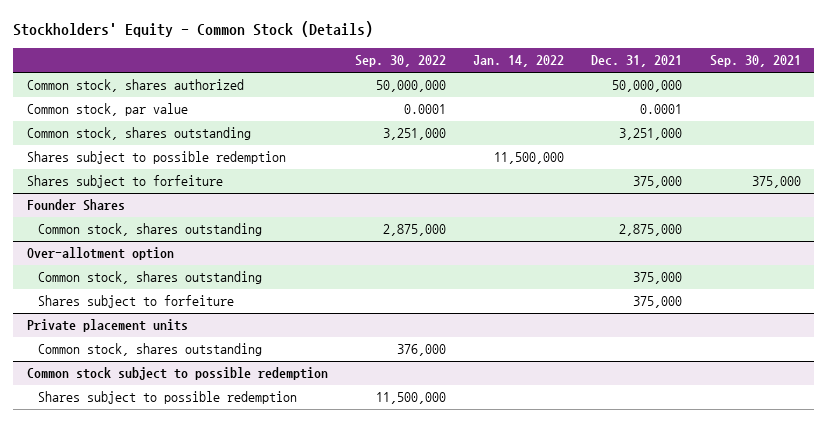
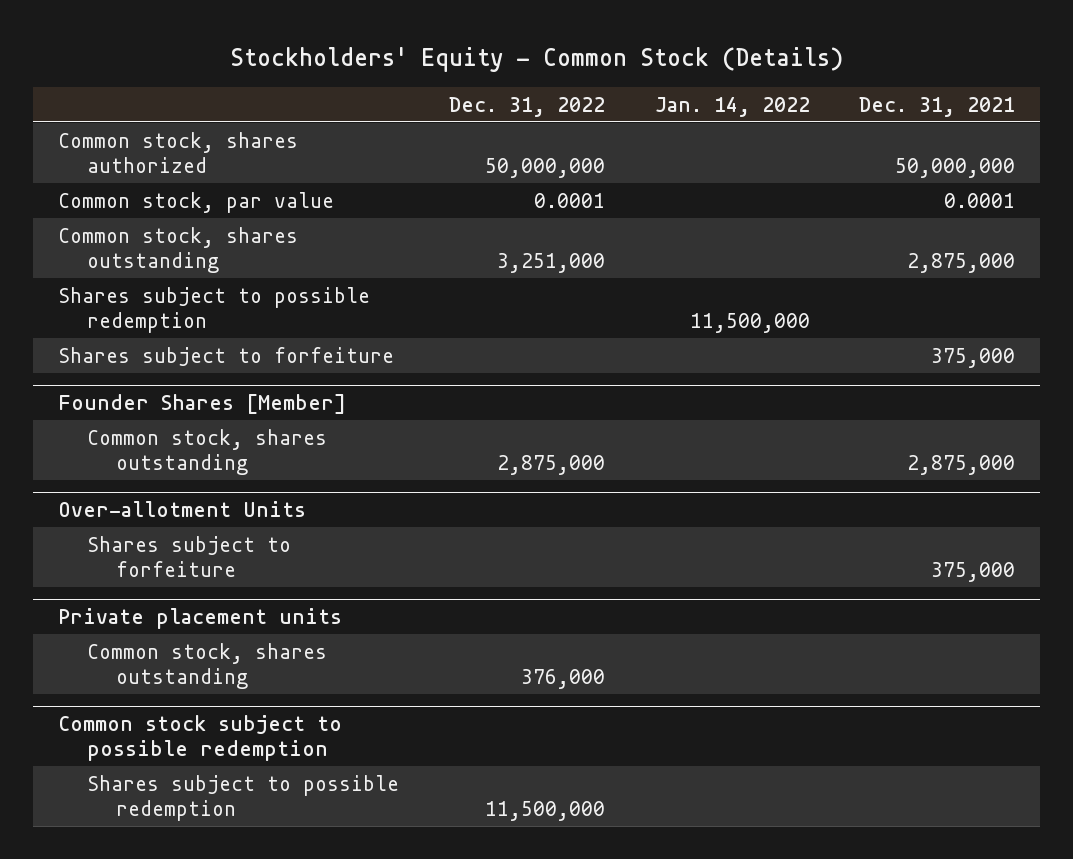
- | Sep. 30, 2022 | Jan. 14, 2022 | Dec. 31, 2021 | Sep. 30, 2021
+ | Dec. 31, 2022 | Jan. 14, 2022 | Dec. 31, 2021
- Common stock, shares outstanding | 3,251,000 | | 3,251,000 |
+ Common stock, shares outstanding | 3,251,000 | | 2,875,000
- Founder Shares
+ Founder Shares [Member]
- Over-allotment option
- Common stock, shares outstanding | | | 375,000 |
+ Over-allotment Units

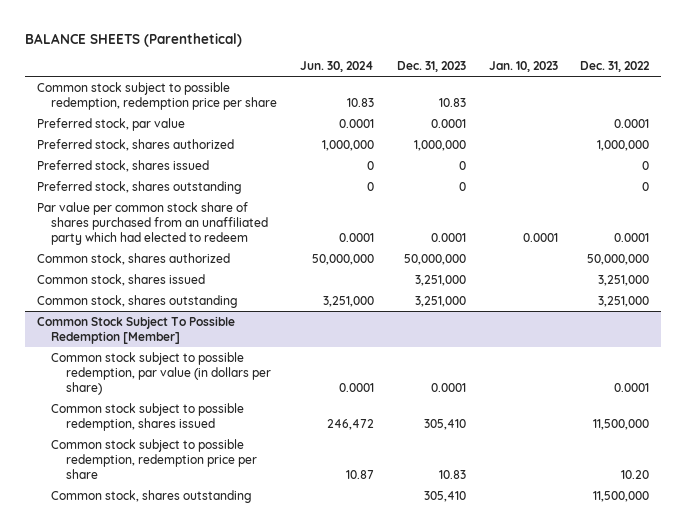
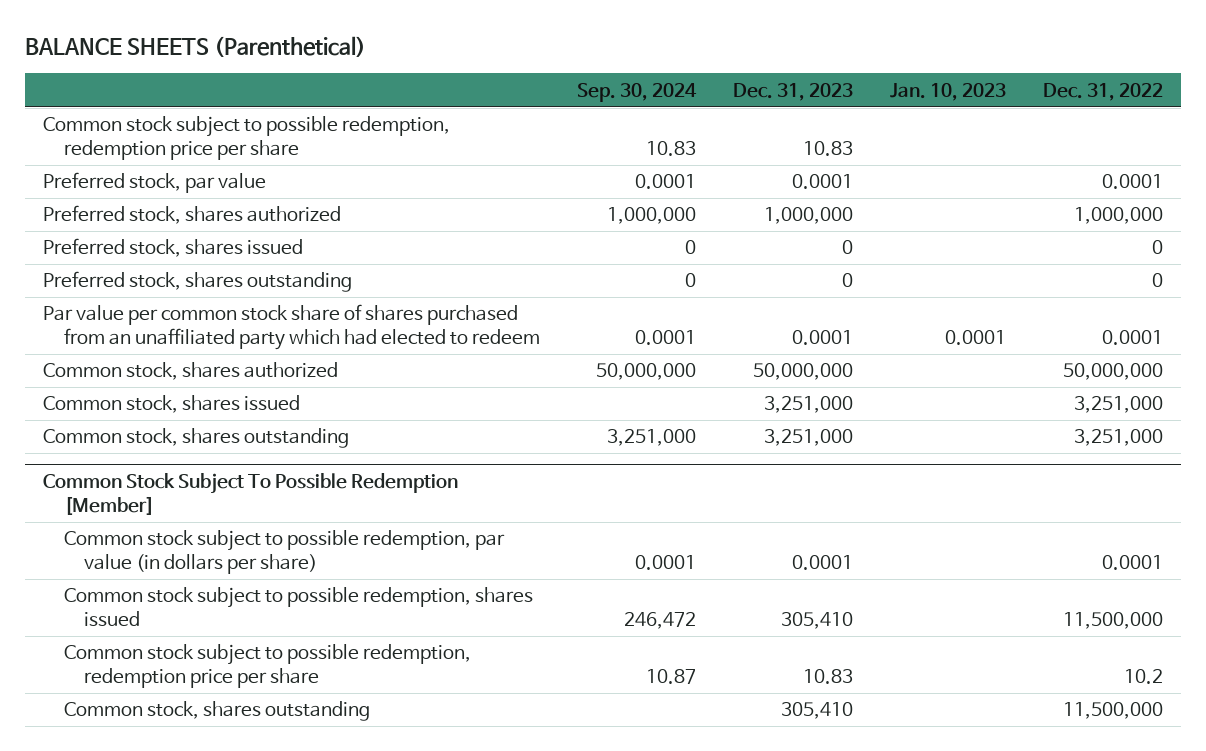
- | Jun. 30, 2024 | Dec. 31, 2023 | Jan. 10, 2023 | Dec. 31, 2022
+ | Sep. 30, 2024 | Dec. 31, 2023 | Jan. 10, 2023 | Dec. 31, 2022
@ Common Stock Subject To Possible Redemption [Member]
- Common stock subject to possible redemption, redemption price per share | 10.87 | 10.83 | | 10.20
+ Common stock subject to possible redemption, redemption price per share | 10.87 | 10.83 | | 10.2

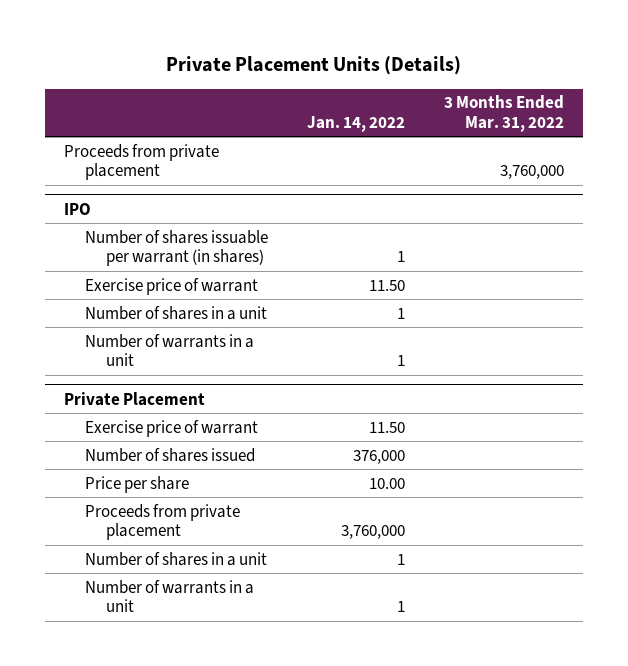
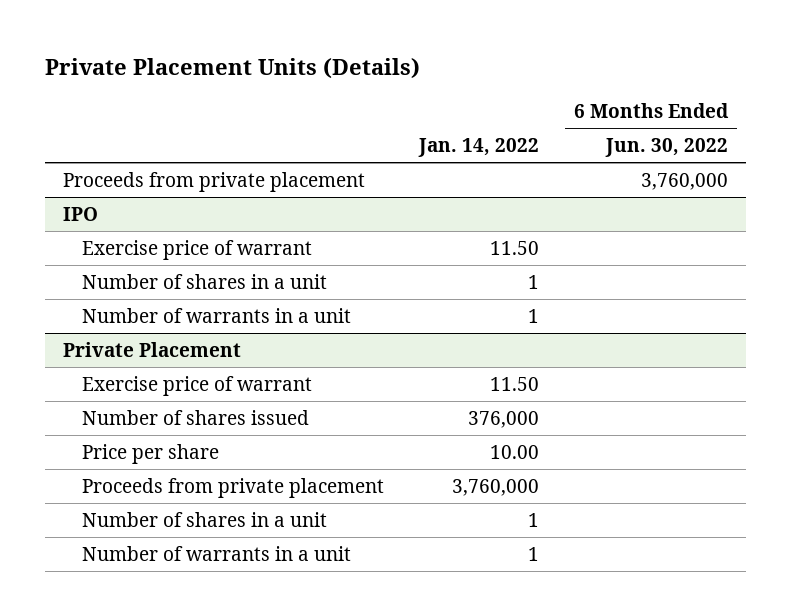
- | Jan. 14, 2022 | 3 Months Ended Mar. 31, 2022
+ | Jan. 14, 2022 | 6 Months Ended Jun. 30, 2022
@ IPO
- Number of shares issuable per warrant (in shares) | 1 |

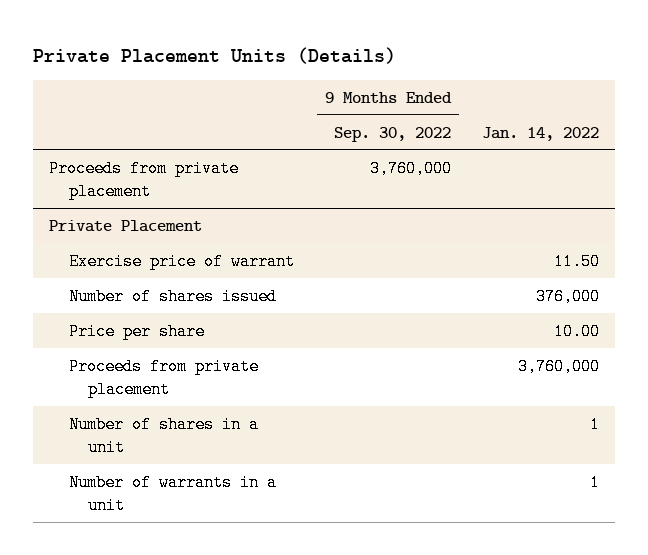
- | Jan. 14, 2022 | 6 Months Ended Jun. 30, 2022
+ | 9 Months Ended Sep. 30, 2022 | Jan. 14, 2022
- IPO
- Exercise price of warrant | 11.50 |
- Number of shares in a unit | 1 |
- Number of warrants in a unit | 1 |

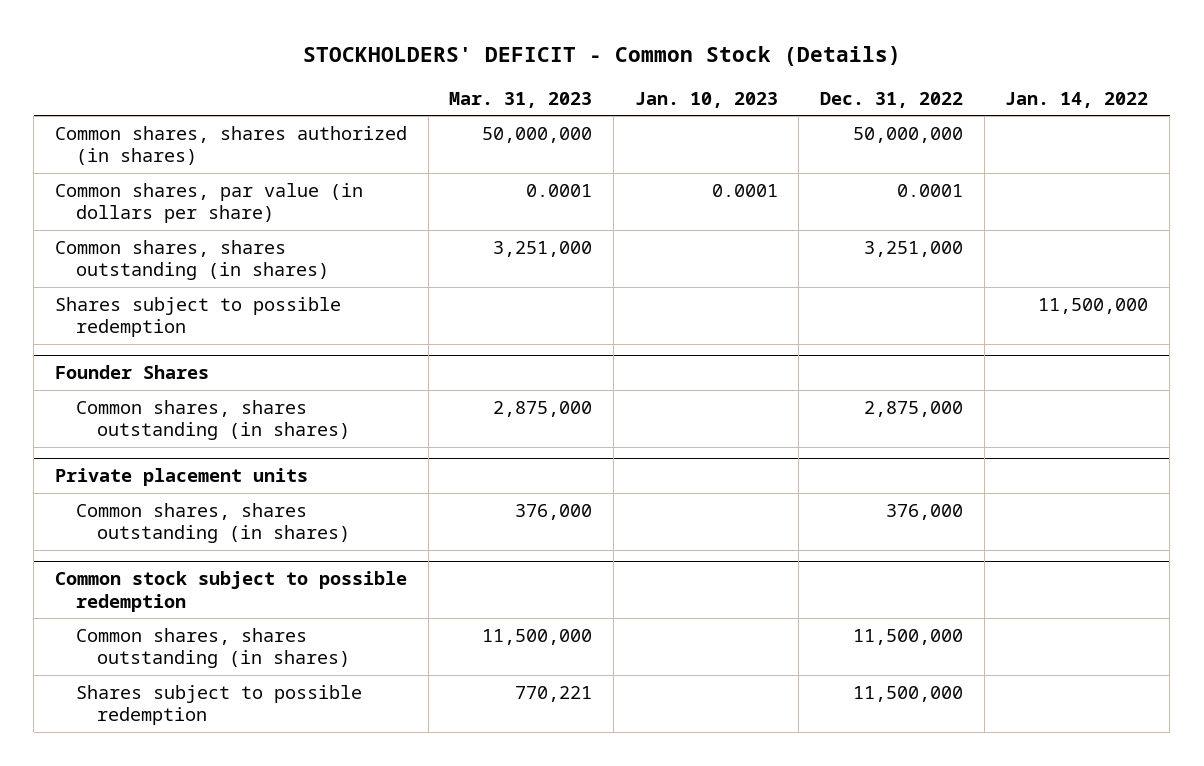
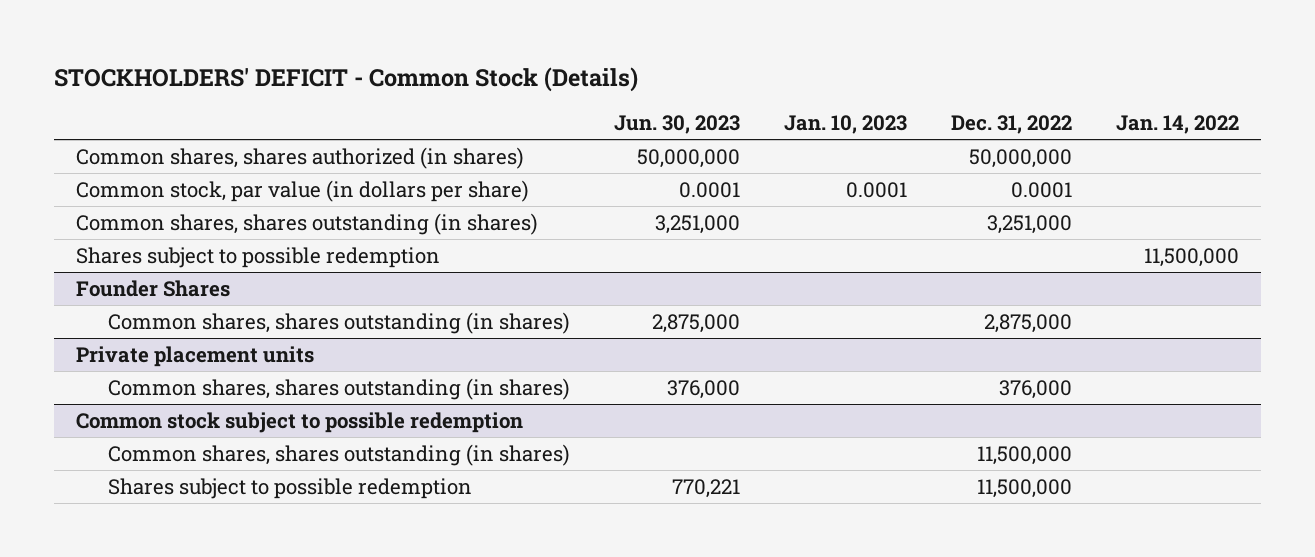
- | Mar. 31, 2023 | Jan. 10, 2023 | Dec. 31, 2022 | Jan. 14, 2022
+ | Jun. 30, 2023 | Jan. 10, 2023 | Dec. 31, 2022 | Jan. 14, 2022
- Common shares, par value (in dollars per share) | 0.0001 | 0.0001 | 0.0001 |
+ Common stock, par value (in dollars per share) | 0.0001 | 0.0001 | 0.0001 |

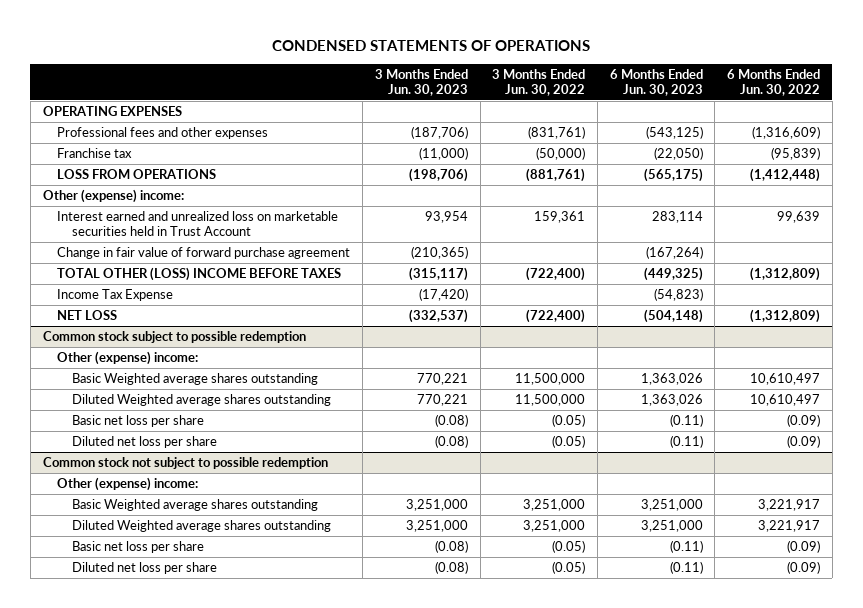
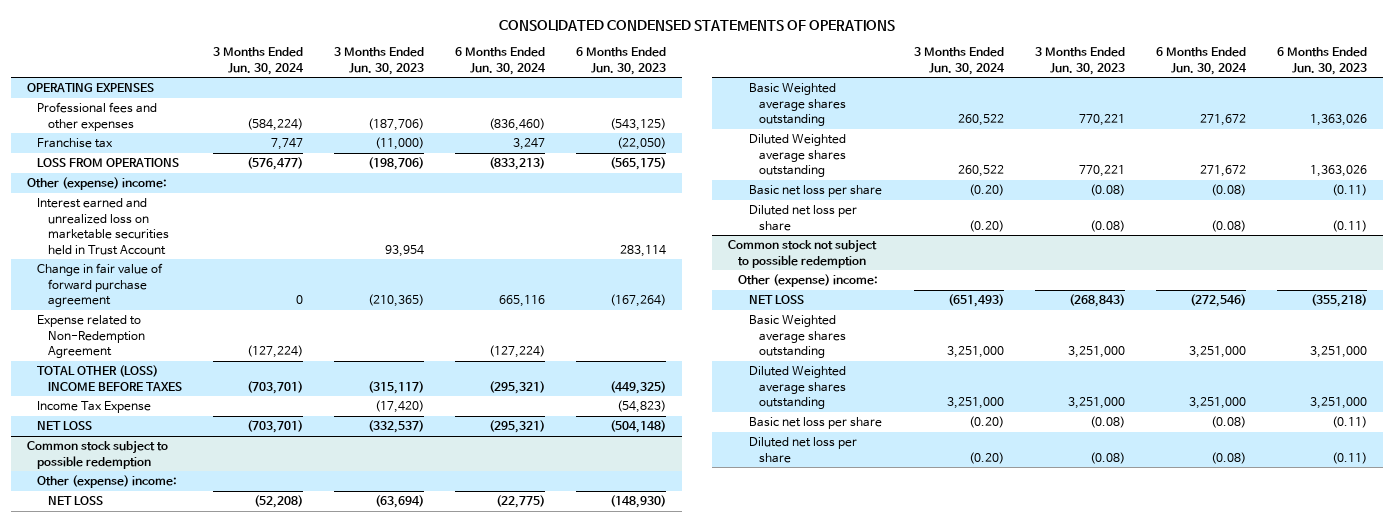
- CONDENSED STATEMENTS OF OPERATIONS
+ CONSOLIDATED CONDENSED STATEMENTS OF OPERATIONS
- | 3 Months Ended Jun. 30, 2023 | 3 Months Ended Jun. 30, 2022 | 6 Months Ended Jun. 30, 2023 | 6 Months Ended Jun. 30, 2022
+ | 3 Months Ended Jun. 30, 2024 | 3 Months Ended Jun. 30, 2023 | 6 Months Ended Jun. 30, 2024 | 6 Months Ended Jun. 30, 2023
+ Expense related to Non-Redemption Agreement | (127,224) | | (127,224) |
@ Common stock subject to possible redemption
+ NET LOSS | (52,208) | (63,694) | (22,775) | (148,930)
@ Common stock not subject to possible redemption
+ NET LOSS | (651,493) | (268,843) | (272,546) | (355,218)

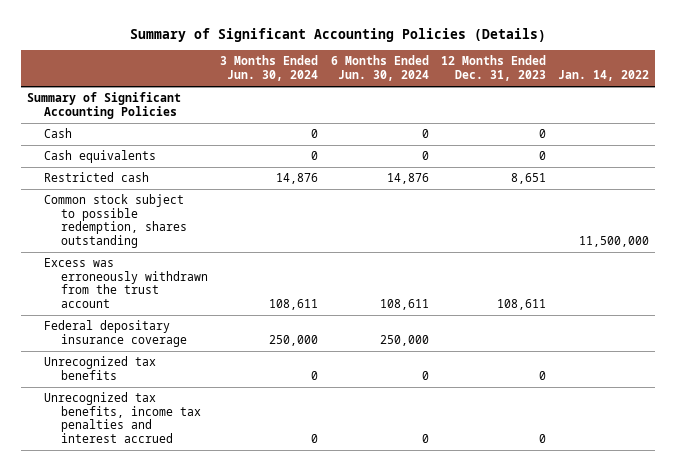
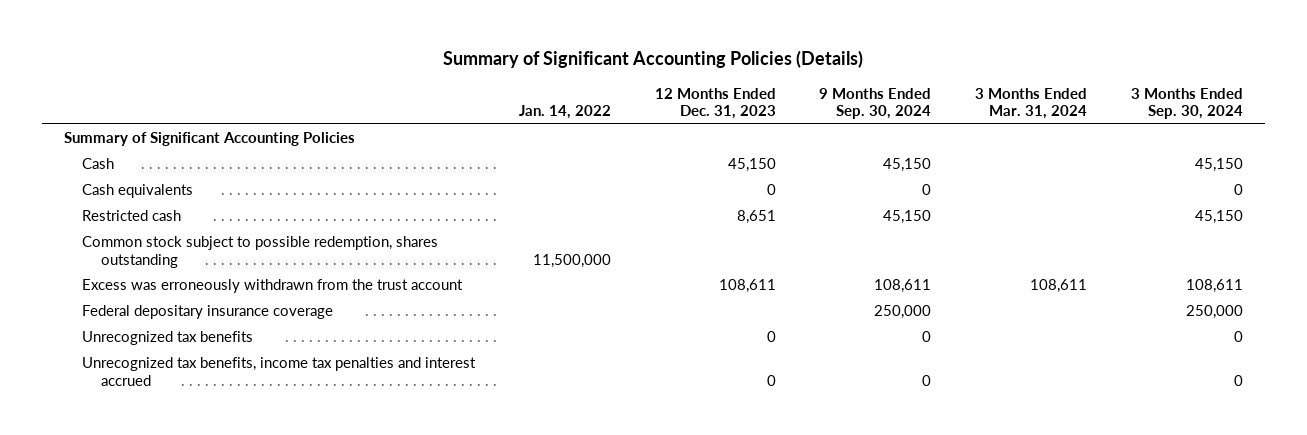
- | 3 Months Ended Jun. 30, 2024 | 6 Months Ended Jun. 30, 2024 | 12 Months Ended Dec. 31, 2023 | Jan. 14, 2022
+ | Jan. 14, 2022 | 12 Months Ended Dec. 31, 2023 | 9 Months Ended Sep. 30, 2024 | 3 Months Ended Mar. 31, 2024 | 3 Months Ended Sep. 30, 2024
- Cash | 0 | 0 | 0 |
+ Cash | | 45,150 | 45,150 | | 45,150

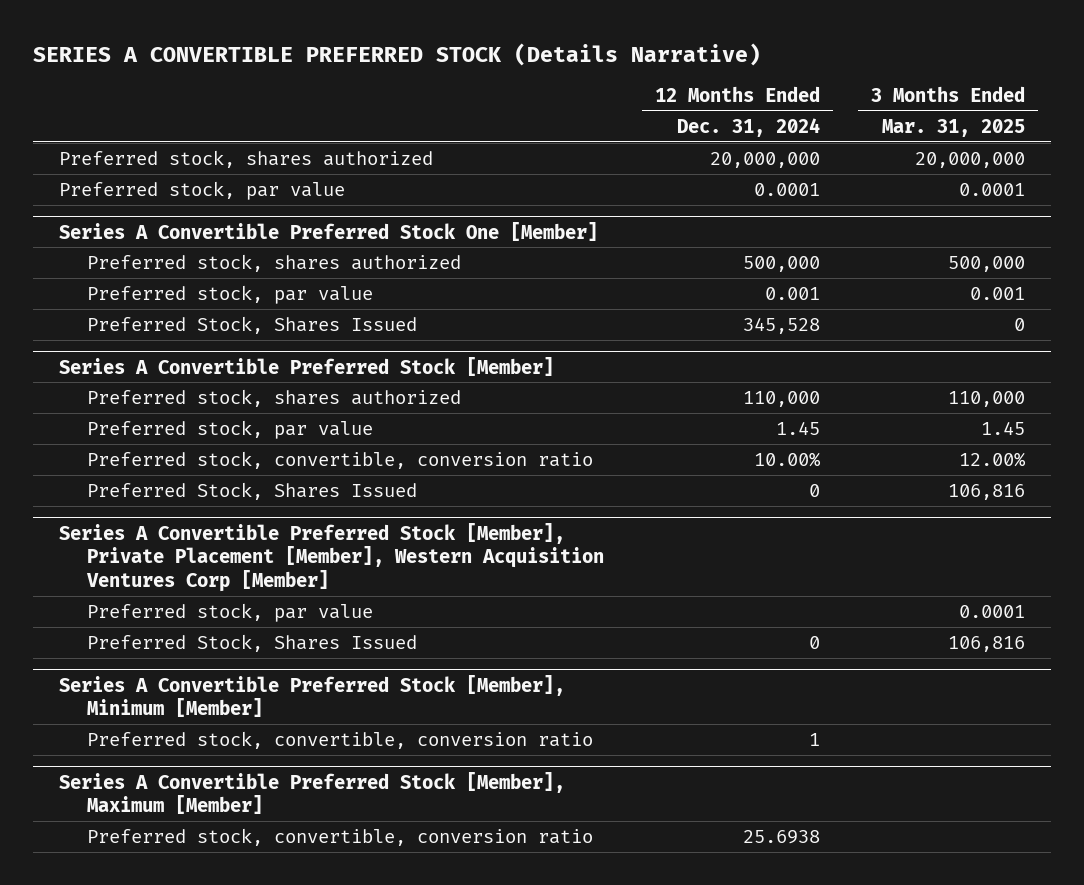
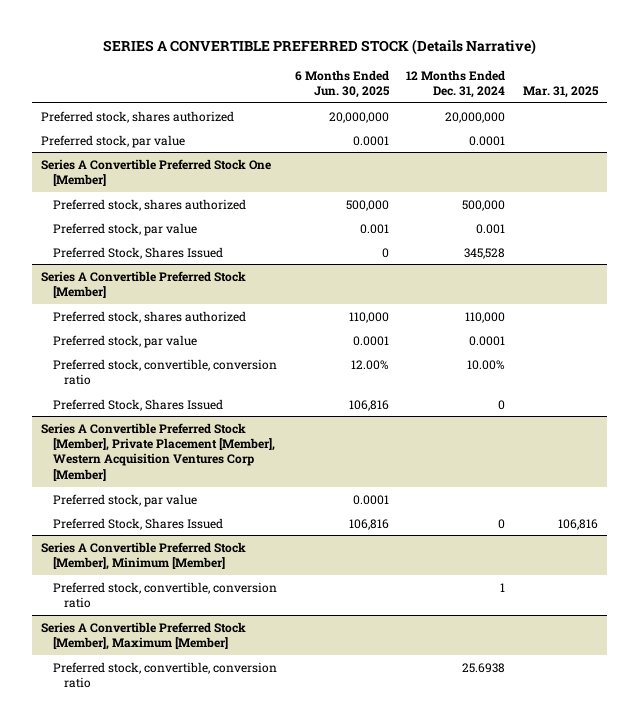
- | 12 Months Ended Dec. 31, 2024 | 3 Months Ended Mar. 31, 2025
+ | 6 Months Ended Jun. 30, 2025 | 12 Months Ended Dec. 31, 2024 | Mar. 31, 2025
@ Series A Convertible Preferred Stock [Member]
- Preferred stock, par value | 1.45 | 1.45
+ Preferred stock, par value | 0.0001 | 0.0001 |

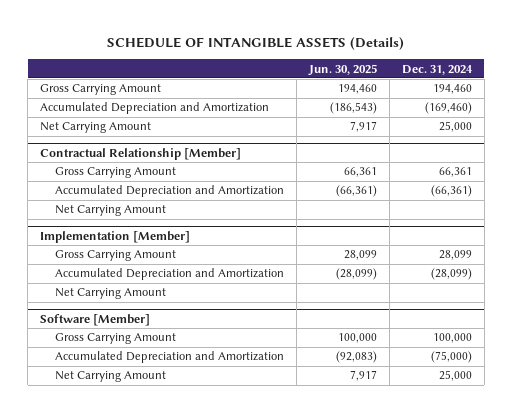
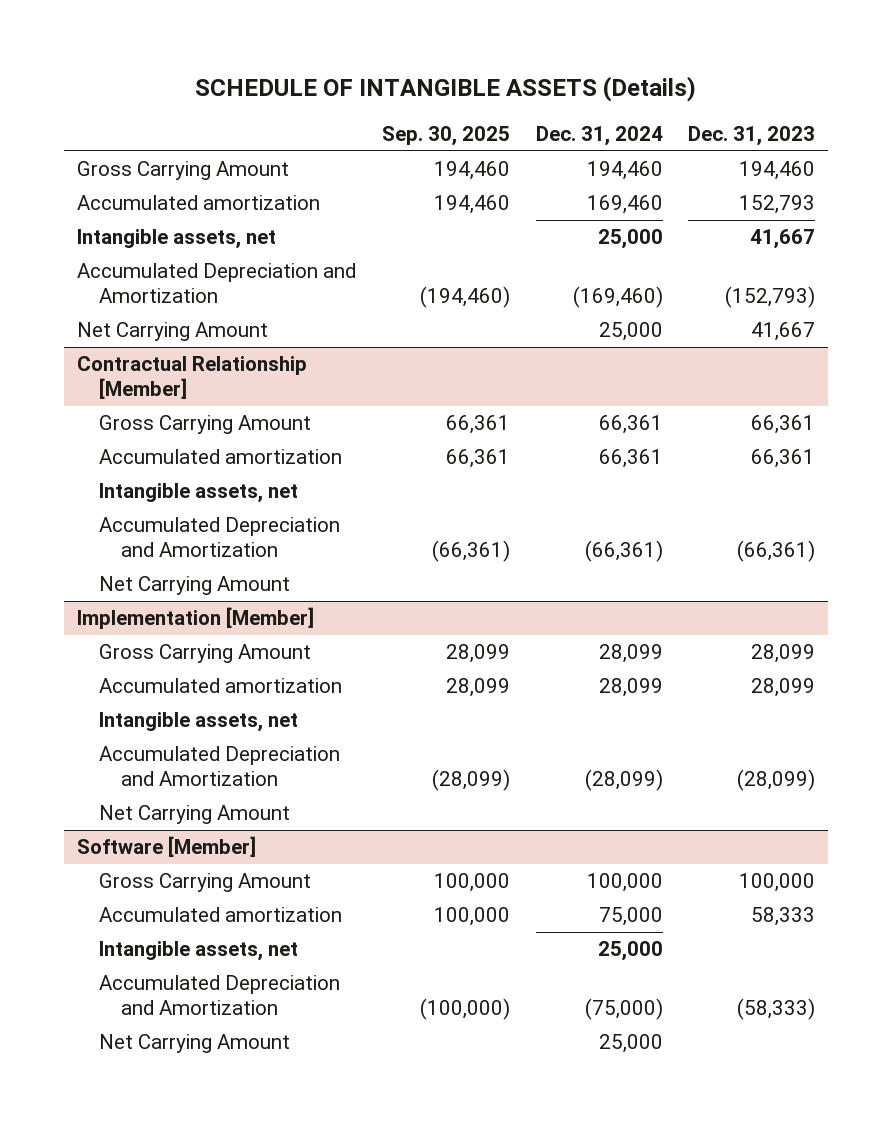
- | Jun. 30, 2025 | Dec. 31, 2024
+ | Sep. 30, 2025 | Dec. 31, 2024 | Dec. 31, 2023
+ Accumulated amortization | 194,460 | 169,460 | 152,793
+ Intangible assets, net | | 25,000 | 41,667
@ Contractual Relationship [Member]
+ Accumulated amortization | 66,361 | 66,361 | 66,361
+ Intangible assets, net
@ Implementation [Member]
+ Accumulated amortization | 28,099 | 28,099 | 28,099
+ Intangible assets, net
@ Software [Member]
+ Accumulated amortization | 100,000 | 75,000 | 58,333
+ Intangible assets, net | | 25,000 |

